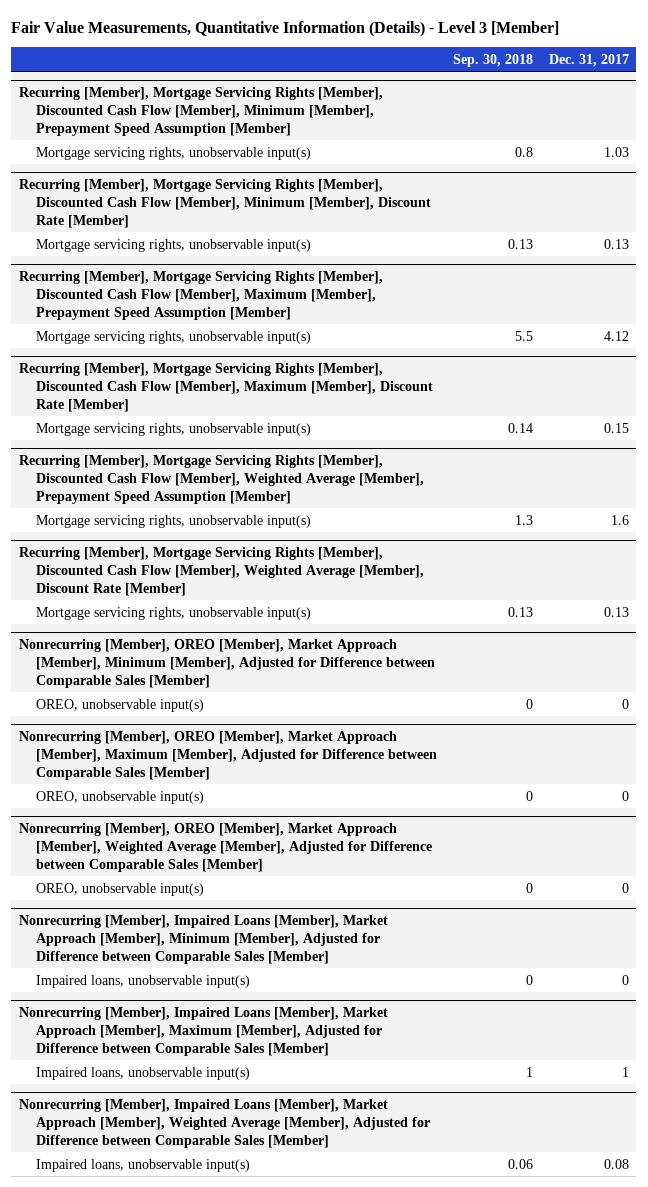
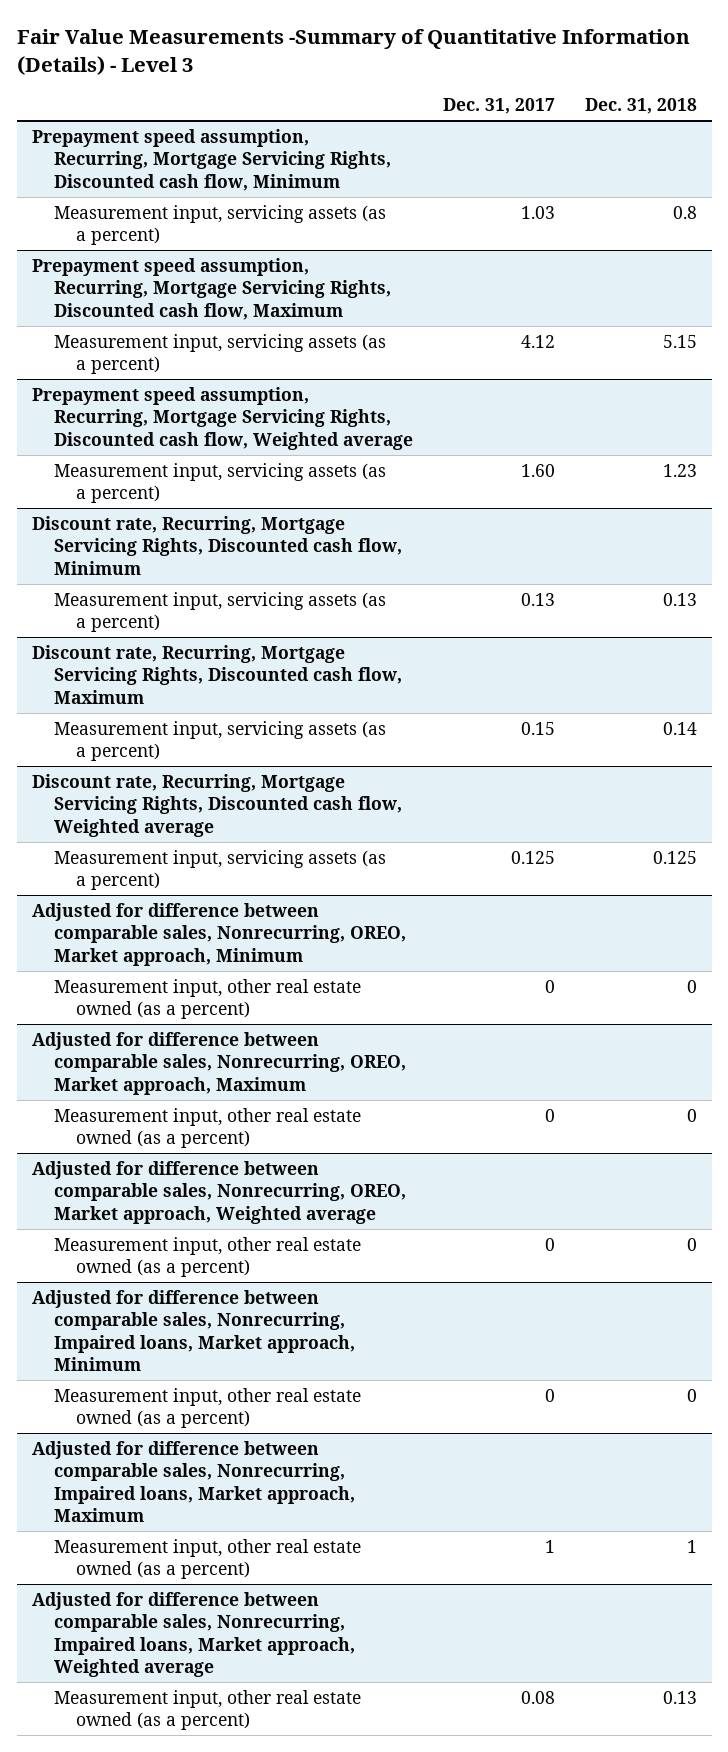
- Fair Value Measurements, Quantitative Information (Details) - Level 3 [Member]
+ Fair Value Measurements -Summary of Quantitative Information (Details) - Level 3
- | Sep. 30, 2018 | Dec. 31, 2017
+ | Dec. 31, 2017 | Dec. 31, 2018
- Recurring [Member], Mortgage Servicing Rights [Member], Discounted Cash Flow [Member], Minimum [Member], Prepayment Speed Assumption [Member]
- Mortgage servicing rights, unobservable input(s) | 0.8 | 1.03
- Recurring [Member], Mortgage Servicing Rights [Member], Discounted Cash Flow [Member], Minimum [Member], Discount Rate [Member]
- Mortgage servicing rights, unobservable input(s) | 0.13 | 0.13
- Recurring [Member], Mortgage Servicing Rights [Member], Discounted Cash Flow [Member], Maximum [Member], Prepayment Speed Assumption [Member]
- Mortgage servicing rights, unobservable input(s) | 5.5 | 4.12
- Recurring [Member], Mortgage Servicing Rights [Member], Discounted Cash Flow [Member], Maximum [Member], Discount Rate [Member]
- Mortgage servicing rights, unobservable input(s) | 0.14 | 0.15
- Recurring [Member], Mortgage Servicing Rights [Member], Discounted Cash Flow [Member], Weighted Average [Member], Prepayment Speed Assumption [Member]
- Mortgage servicing rights, unobservable input(s) | 1.3 | 1.6
- Recurring [Member], Mortgage Servicing Rights [Member], Discounted Cash Flow [Member], Weighted Average [Member], Discount Rate [Member]
- Mortgage servicing rights, unobservable input(s) | 0.13 | 0.13
- Nonrecurring [Member], OREO [Member], Market Approach [Member], Minimum [Member], Adjusted for Difference between Comparable Sales [Member]
- OREO, unobservable input(s) | 0 | 0
- Nonrecurring [Member], OREO [Member], Market Approach [Member], Maximum [Member], Adjusted for Difference between Comparable Sales [Member]
- OREO, unobservable input(s) | 0 | 0
- Nonrecurring [Member], OREO [Member], Market Approach [Member], Weighted Average [Member], Adjusted for Difference between Comparable Sales [Member]
- OREO, unobservable input(s) | 0 | 0
- Nonrecurring [Member], Impaired Loans [Member], Market Approach [Member], Minimum [Member], Adjusted for Difference between Comparable Sales [Member]
- Impaired loans, unobservable input(s) | 0 | 0
- Nonrecurring [Member], Impaired Loans [Member], Market Approach [Member], Maximum [Member], Adjusted for Difference between Comparable Sales [Member]
- Impaired loans, unobservable input(s) | 1 | 1
- Nonrecurring [Member], Impaired Loans [Member], Market Approach [Member], Weighted Average [Member], Adjusted for Difference between Comparable Sales [Member]
- Impaired loans, unobservable input(s) | 0.06 | 0.08
+ Prepayment speed assumption, Recurring, Mortgage Servicing Rights, Discounted cash flow, Minimum
+ Measurement input, servicing assets (as a percent) | 1.03 | 0.8
+ Prepayment speed assumption, Recurring, Mortgage Servicing Rights, Discounted cash flow, Maximum
+ Measurement input, servicing assets (as a percent) | 4.12 | 5.15
+ Prepayment speed assumption, Recurring, Mortgage Servicing Rights, Discounted cash flow, Weighted average
+ Measurement input, servicing assets (as a percent) | 1.60 | 1.23
+ Discount rate, Recurring, Mortgage Servicing Rights, Discounted cash flow, Minimum
+ Measurement input, servicing assets (as a percent) | 0.13 | 0.13
+ Discount rate, Recurring, Mortgage Servicing Rights, Discounted cash flow, Maximum
+ Measurement input, servicing assets (as a percent) | 0.15 | 0.14
+ Discount rate, Recurring, Mortgage Servicing Rights, Discounted cash flow, Weighted average
+ Measurement input, servicing assets (as a percent) | 0.125 | 0.125
+ Adjusted for difference between comparable sales, Nonrecurring, OREO, Market approach, Minimum
+ Measurement input, other real estate owned (as a percent) | 0 | 0
+ Adjusted for difference between comparable sales, Nonrecurring, OREO, Market approach, Maximum
+ Measurement input, other real estate owned (as a percent) | 0 | 0
+ Adjusted for difference between comparable sales, Nonrecurring, OREO, Market approach, Weighted average
+ Measurement input, other real estate owned (as a percent) | 0 | 0
+ Adjusted for difference between comparable sales, Nonrecurring, Impaired loans, Market approach, Minimum
+ Measurement input, other real estate owned (as a percent) | 0 | 0
+ Adjusted for difference between comparable sales, Nonrecurring, Impaired loans, Market approach, Maximum
+ Measurement input, other real estate owned (as a percent) | 1 | 1
+ Adjusted for difference between comparable sales, Nonrecurring, Impaired loans, Market approach, Weighted average
+ Measurement input, other real estate owned (as a percent) | 0.08 | 0.13

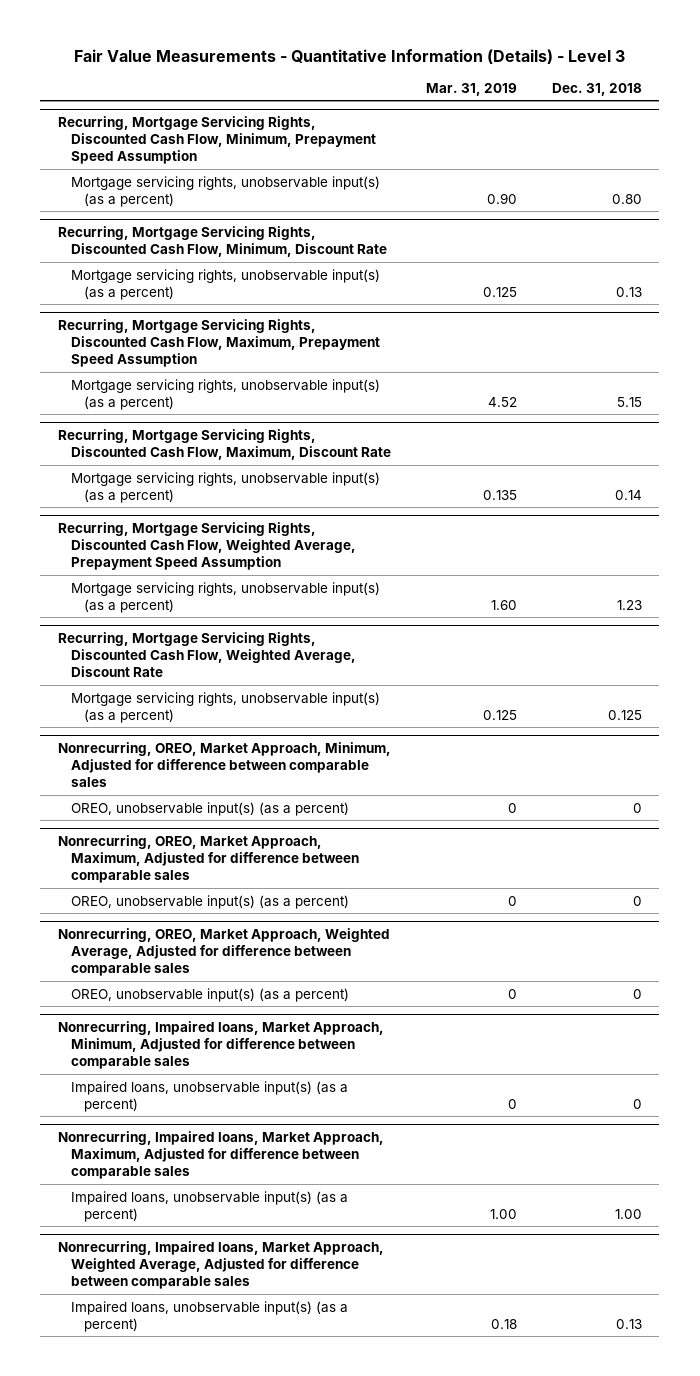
- Fair Value Measurements -Summary of Quantitative Information (Details) - Level 3
+ Fair Value Measurements - Quantitative Information (Details) - Level 3
- | Dec. 31, 2017 | Dec. 31, 2018
+ | Mar. 31, 2019 | Dec. 31, 2018
- Prepayment speed assumption, Recurring, Mortgage Servicing Rights, Discounted cash flow, Minimum
- Measurement input, servicing assets (as a percent) | 1.03 | 0.8
- Prepayment speed assumption, Recurring, Mortgage Servicing Rights, Discounted cash flow, Maximum
- Measurement input, servicing assets (as a percent) | 4.12 | 5.15
- Prepayment speed assumption, Recurring, Mortgage Servicing Rights, Discounted cash flow, Weighted average
- Measurement input, servicing assets (as a percent) | 1.60 | 1.23
- Discount rate, Recurring, Mortgage Servicing Rights, Discounted cash flow, Minimum
- Measurement input, servicing assets (as a percent) | 0.13 | 0.13
- Discount rate, Recurring, Mortgage Servicing Rights, Discounted cash flow, Maximum
- Measurement input, servicing assets (as a percent) | 0.15 | 0.14
- Discount rate, Recurring, Mortgage Servicing Rights, Discounted cash flow, Weighted average
- Measurement input, servicing assets (as a percent) | 0.125 | 0.125
- Adjusted for difference between comparable sales, Nonrecurring, OREO, Market approach, Minimum
- Measurement input, other real estate owned (as a percent) | 0 | 0
- Adjusted for difference between comparable sales, Nonrecurring, OREO, Market approach, Maximum
- Measurement input, other real estate owned (as a percent) | 0 | 0
- Adjusted for difference between comparable sales, Nonrecurring, OREO, Market approach, Weighted average
- Measurement input, other real estate owned (as a percent) | 0 | 0
- Adjusted for difference between comparable sales, Nonrecurring, Impaired loans, Market approach, Minimum
- Measurement input, other real estate owned (as a percent) | 0 | 0
- Adjusted for difference between comparable sales, Nonrecurring, Impaired loans, Market approach, Maximum
- Measurement input, other real estate owned (as a percent) | 1 | 1
- Adjusted for difference between comparable sales, Nonrecurring, Impaired loans, Market approach, Weighted average
- Measurement input, other real estate owned (as a percent) | 0.08 | 0.13
+ Recurring, Mortgage Servicing Rights, Discounted Cash Flow, Minimum, Prepayment Speed Assumption
+ Mortgage servicing rights, unobservable input(s) (as a percent) | 0.90 | 0.80
+ Recurring, Mortgage Servicing Rights, Discounted Cash Flow, Minimum, Discount Rate
+ Mortgage servicing rights, unobservable input(s) (as a percent) | 0.125 | 0.13
+ Recurring, Mortgage Servicing Rights, Discounted Cash Flow, Maximum, Prepayment Speed Assumption
+ Mortgage servicing rights, unobservable input(s) (as a percent) | 4.52 | 5.15
+ Recurring, Mortgage Servicing Rights, Discounted Cash Flow, Maximum, Discount Rate
+ Mortgage servicing rights, unobservable input(s) (as a percent) | 0.135 | 0.14
+ Recurring, Mortgage Servicing Rights, Discounted Cash Flow, Weighted Average, Prepayment Speed Assumption
+ Mortgage servicing rights, unobservable input(s) (as a percent) | 1.60 | 1.23
+ Recurring, Mortgage Servicing Rights, Discounted Cash Flow, Weighted Average, Discount Rate
+ Mortgage servicing rights, unobservable input(s) (as a percent) | 0.125 | 0.125
+ Nonrecurring, OREO, Market Approach, Minimum, Adjusted for difference between comparable sales
+ OREO, unobservable input(s) (as a percent) | 0 | 0
+ Nonrecurring, OREO, Market Approach, Maximum, Adjusted for difference between comparable sales
+ OREO, unobservable input(s) (as a percent) | 0 | 0
+ Nonrecurring, OREO, Market Approach, Weighted Average, Adjusted for difference between comparable sales
+ OREO, unobservable input(s) (as a percent) | 0 | 0
+ Nonrecurring, Impaired loans, Market Approach, Minimum, Adjusted for difference between comparable sales
+ Impaired loans, unobservable input(s) (as a percent) | 0 | 0
+ Nonrecurring, Impaired loans, Market Approach, Maximum, Adjusted for difference between comparable sales
+ Impaired loans, unobservable input(s) (as a percent) | 1.00 | 1.00
+ Nonrecurring, Impaired loans, Market Approach, Weighted Average, Adjusted for difference between comparable sales
+ Impaired loans, unobservable input(s) (as a percent) | 0.18 | 0.13

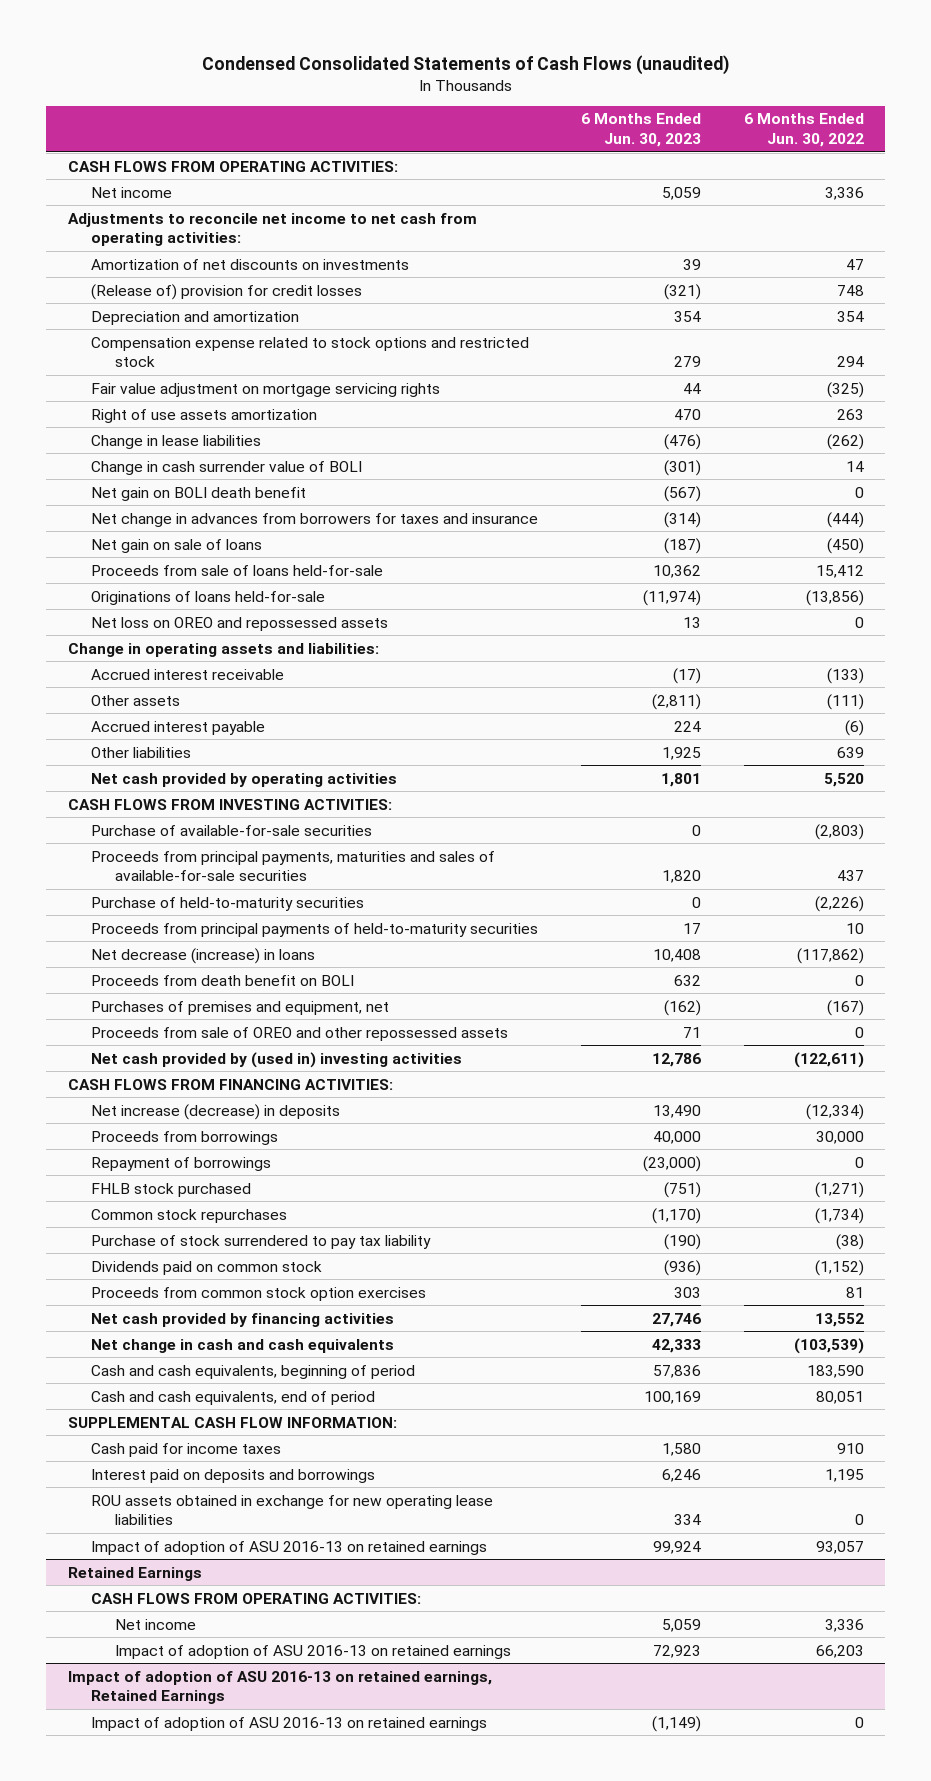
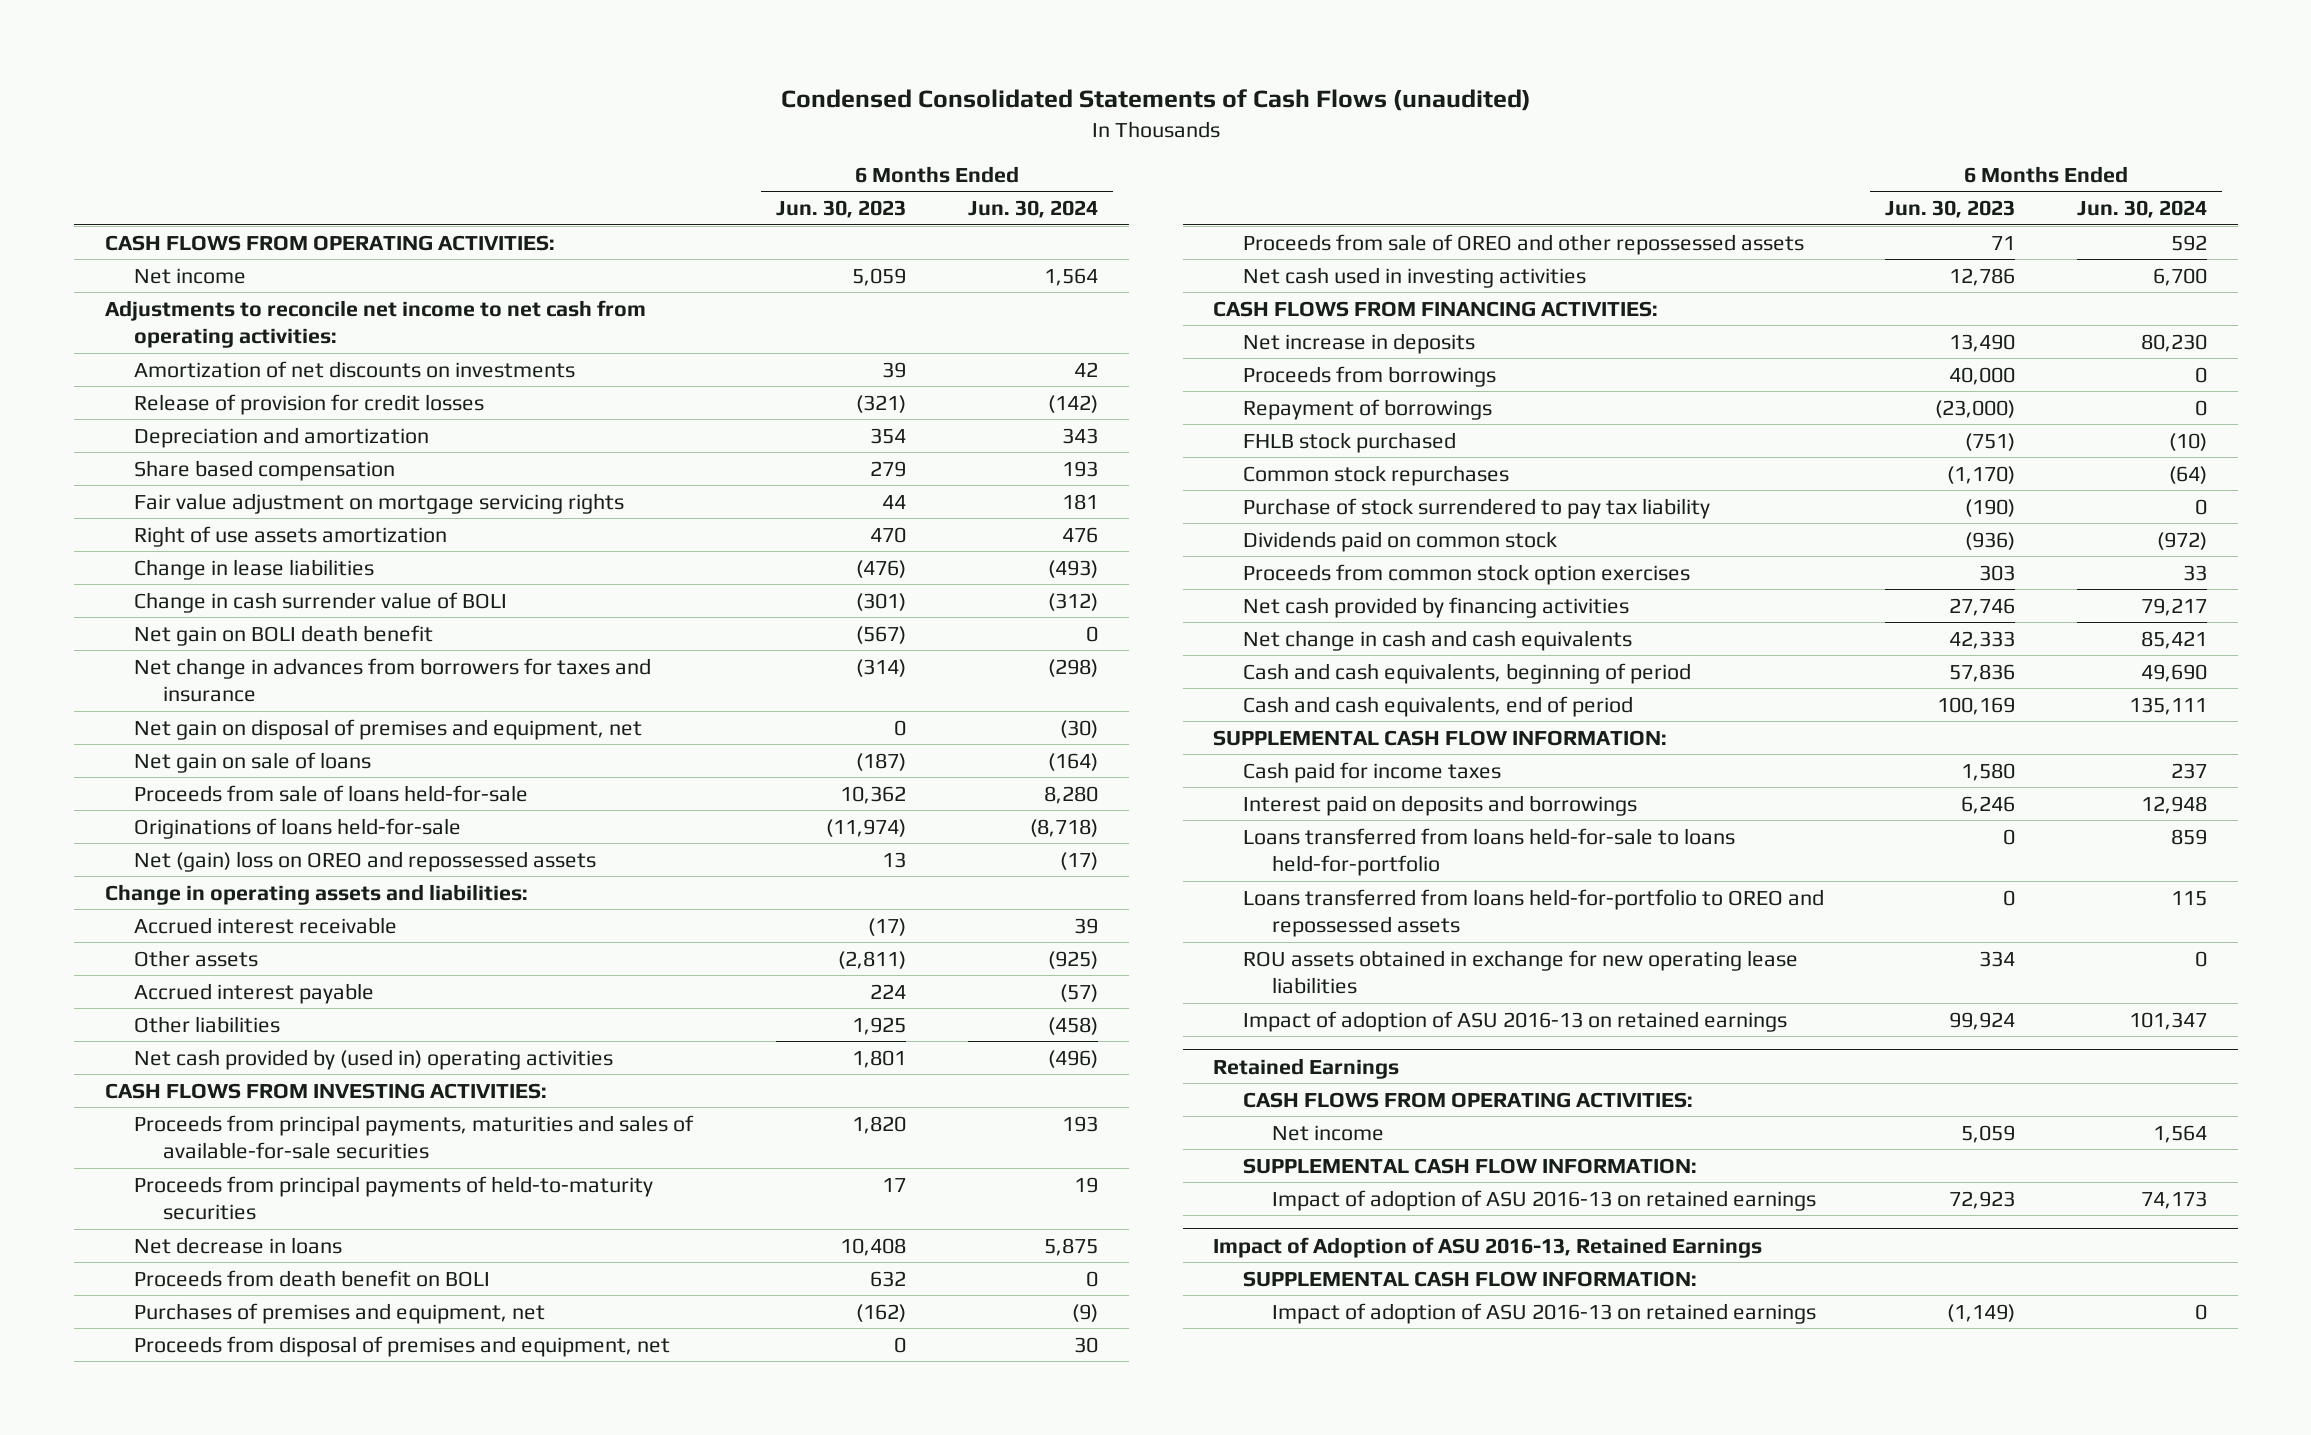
- | 6 Months Ended Jun. 30, 2023 | 6 Months Ended Jun. 30, 2022
+ | 6 Months Ended Jun. 30, 2023 | 6 Months Ended Jun. 30, 2024
- (Release of) provision for credit losses | (321) | 748
+ Release of provision for credit losses | (321) | (142)
- Compensation expense related to stock options and restricted stock | 279 | 294
+ Share based compensation | 279 | 193
+ Net gain on disposal of premises and equipment, net | 0 | (30)
- Net loss on OREO and repossessed assets | 13 | 0
+ Net (gain) loss on OREO and repossessed assets | 13 | (17)
- Net cash provided by operating activities | 1,801 | 5,520
+ Net cash provided by (used in) operating activities | 1,801 | (496)
- Purchase of available-for-sale securities | 0 | (2,803)
- Purchase of held-to-maturity securities | 0 | (2,226)
- Net decrease (increase) in loans | 10,408 | (117,862)
+ Net decrease in loans | 10,408 | 5,875
+ Proceeds from disposal of premises and equipment, net | 0 | 30
- Net cash provided by (used in) investing activities | 12,786 | (122,611)
+ Net cash used in investing activities | 12,786 | 6,700
- Net increase (decrease) in deposits | 13,490 | (12,334)
+ Net increase in deposits | 13,490 | 80,230
+ Loans transferred from loans held-for-sale to loans held-for-portfolio | 0 | 859
+ Loans transferred from loans held-for-portfolio to OREO and repossessed assets | 0 | 115
@ Retained Earnings
+ SUPPLEMENTAL CASH FLOW INFORMATION:
- Impact of adoption of ASU 2016-13 on retained earnings, Retained Earnings
+ Impact of Adoption of ASU 2016-13, Retained Earnings
+ SUPPLEMENTAL CASH FLOW INFORMATION:

